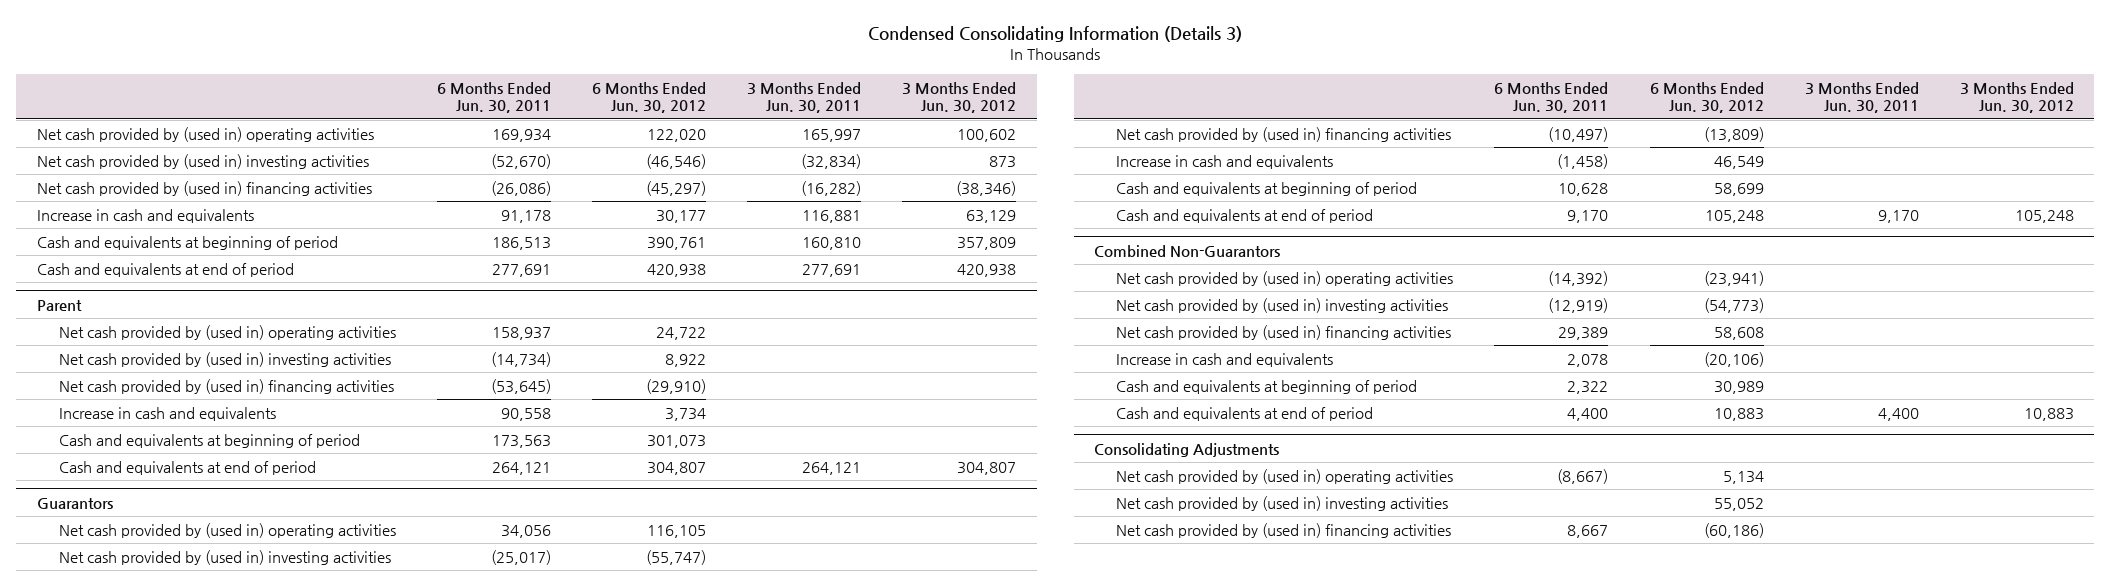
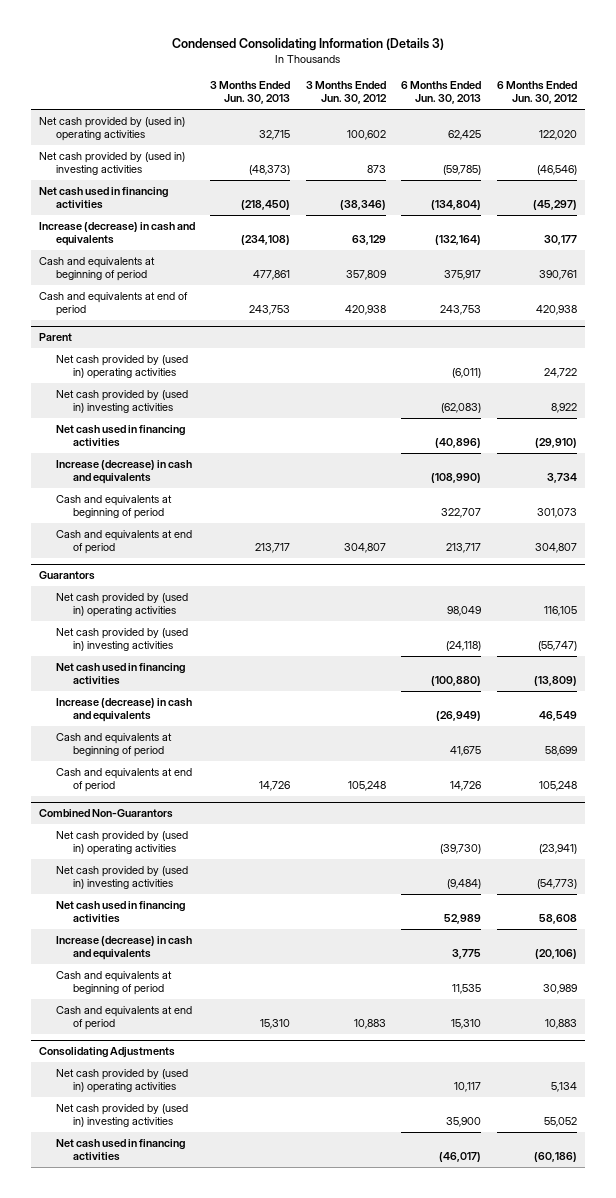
- | 6 Months Ended Jun. 30, 2011 | 6 Months Ended Jun. 30, 2012 | 3 Months Ended Jun. 30, 2011 | 3 Months Ended Jun. 30, 2012
+ | 3 Months Ended Jun. 30, 2013 | 3 Months Ended Jun. 30, 2012 | 6 Months Ended Jun. 30, 2013 | 6 Months Ended Jun. 30, 2012
- Net cash provided by (used in) financing activities | (26,086) | (45,297) | (16,282) | (38,346)
- Increase in cash and equivalents | 91,178 | 30,177 | 116,881 | 63,129
+ Net cash used in financing activities | (218,450) | (38,346) | (134,804) | (45,297)
+ Increase (decrease) in cash and equivalents | (234,108) | 63,129 | (132,164) | 30,177
@ Parent
- Net cash provided by (used in) financing activities | (53,645) | (29,910) | |
- Increase in cash and equivalents | 90,558 | 3,734 | |
+ Net cash used in financing activities | | | (40,896) | (29,910)
+ Increase (decrease) in cash and equivalents | | | (108,990) | 3,734
@ Guarantors
- Net cash provided by (used in) financing activities | (10,497) | (13,809) | |
- Increase in cash and equivalents | (1,458) | 46,549 | |
+ Net cash used in financing activities | | | (100,880) | (13,809)
+ Increase (decrease) in cash and equivalents | | | (26,949) | 46,549
@ Combined Non-Guarantors
- Net cash provided by (used in) financing activities | 29,389 | 58,608 | |
- Increase in cash and equivalents | 2,078 | (20,106) | |
+ Net cash used in financing activities | | | 52,989 | 58,608
+ Increase (decrease) in cash and equivalents | | | 3,775 | (20,106)
@ Consolidating Adjustments
- Net cash provided by (used in) financing activities | 8,667 | (60,186) | |
+ Net cash used in financing activities | | | (46,017) | (60,186)

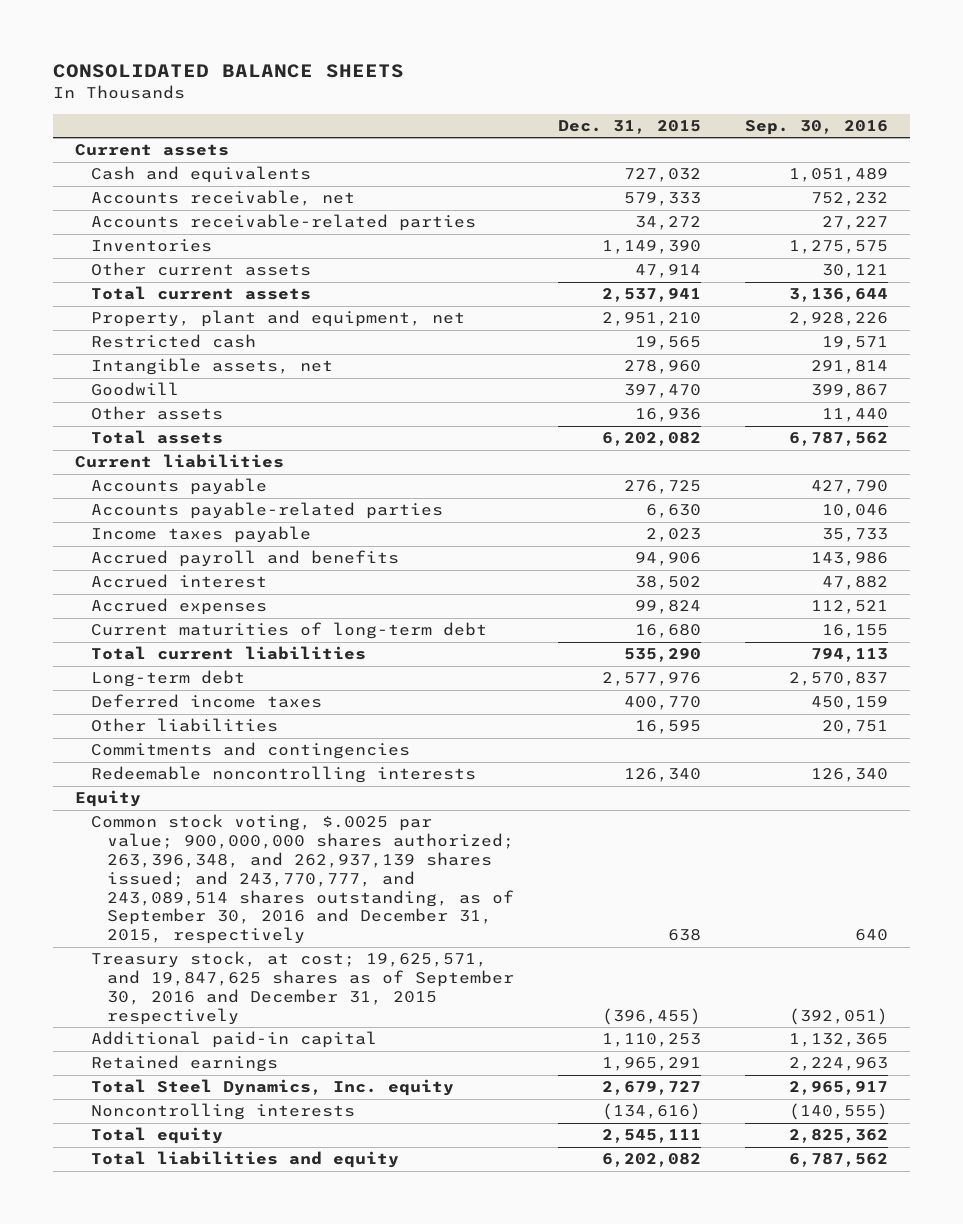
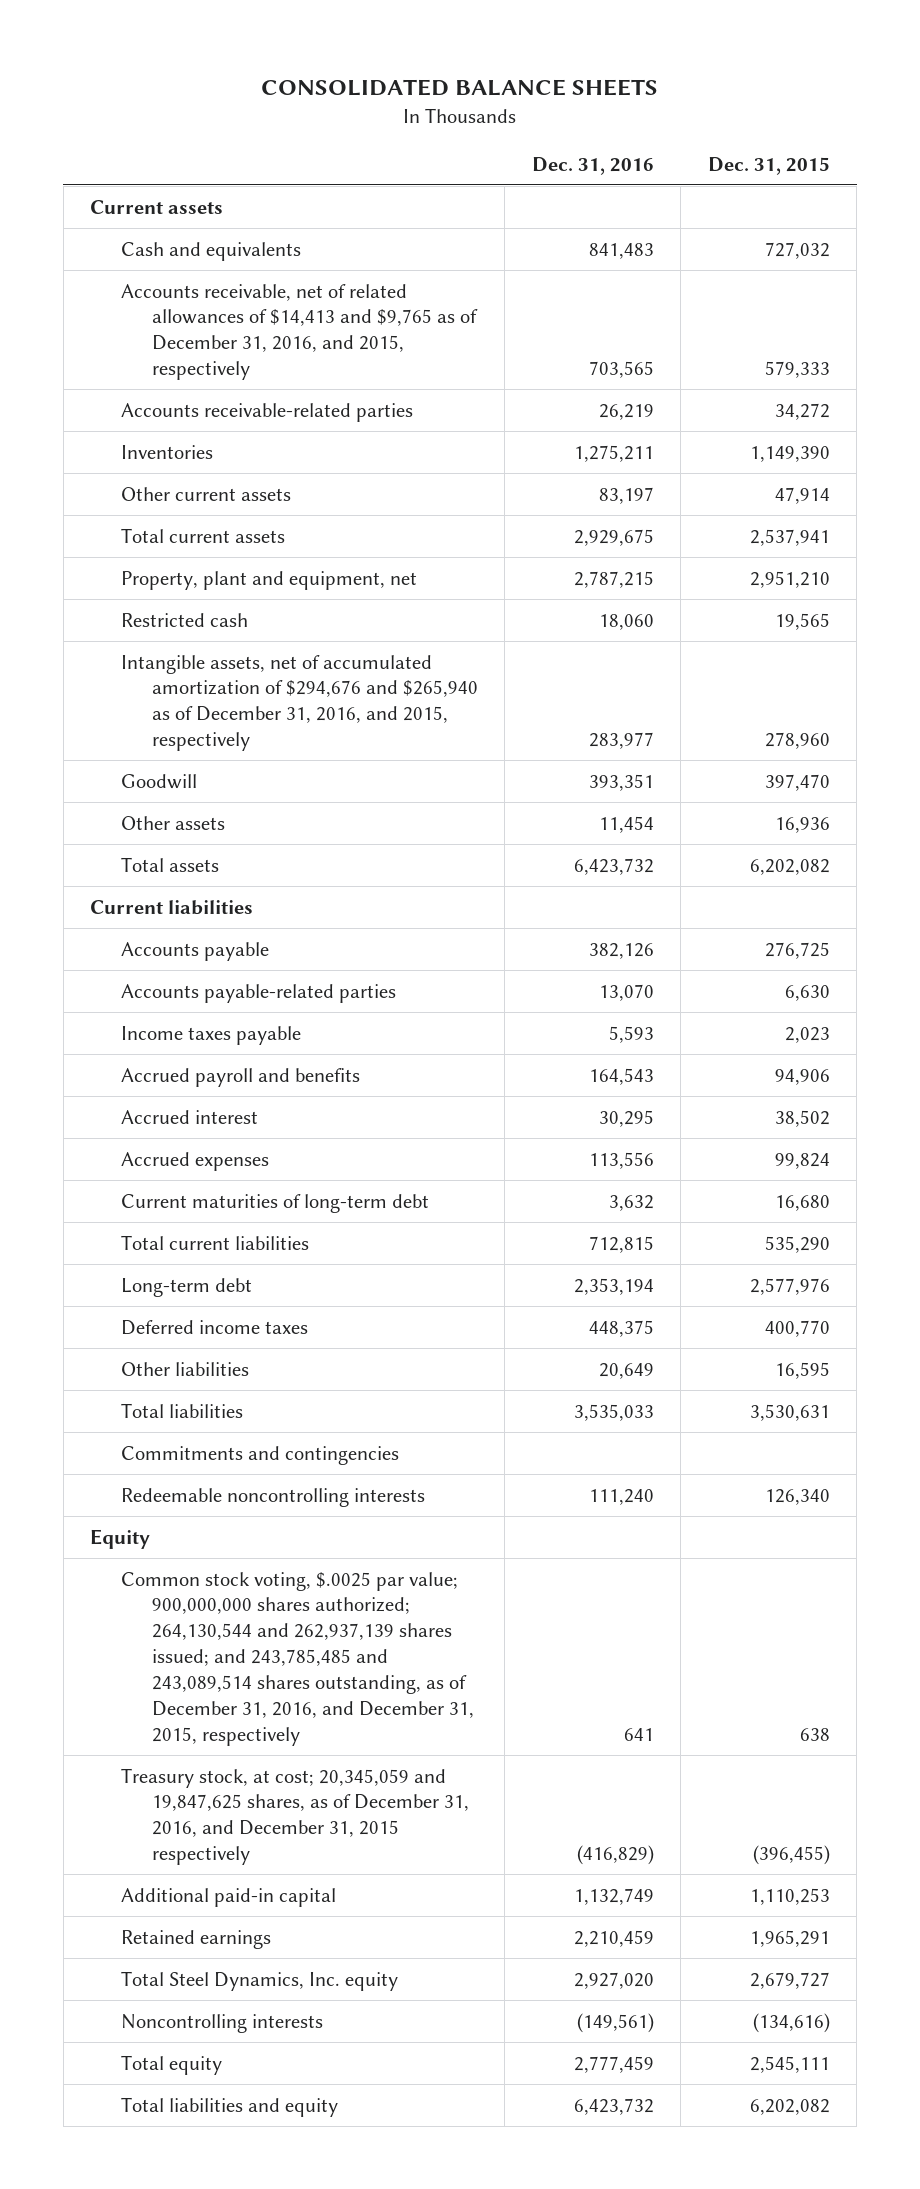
- | Dec. 31, 2015 | Sep. 30, 2016
+ | Dec. 31, 2016 | Dec. 31, 2015
- Accounts receivable, net | 579,333 | 752,232
+ Accounts receivable, net of related allowances of $14,413 and $9,765 as of December 31, 2016, and 2015, respectively | 703,565 | 579,333
- Intangible assets, net | 278,960 | 291,814
+ Intangible assets, net of accumulated amortization of $294,676 and $265,940 as of December 31, 2016, and 2015, respectively | 283,977 | 278,960
+ Total liabilities | 3,535,033 | 3,530,631
- Common stock voting, $.0025 par value; 900,000,000 shares authorized; 263,396,348, and 262,937,139 shares issued; and 243,770,777, and 243,089,514 shares outstanding, as of September 30, 2016 and December 31, 2015, respectively | 638 | 640
- Treasury stock, at cost; 19,625,571, and 19,847,625 shares as of September 30, 2016 and December 31, 2015 respectively | (396,455) | (392,051)
+ Common stock voting, $.0025 par value; 900,000,000 shares authorized; 264,130,544 and 262,937,139 shares issued; and 243,785,485 and 243,089,514 shares outstanding, as of December 31, 2016, and December 31, 2015, respectively | 641 | 638
+ Treasury stock, at cost; 20,345,059 and 19,847,625 shares, as of December 31, 2016, and December 31, 2015 respectively | (416,829) | (396,455)

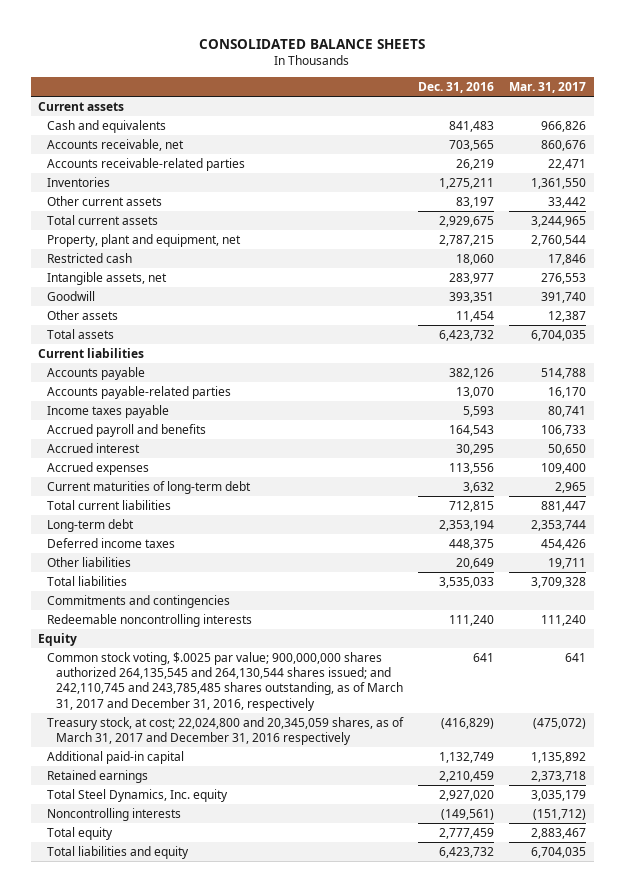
- | Dec. 31, 2016 | Dec. 31, 2015
+ | Dec. 31, 2016 | Mar. 31, 2017
- Accounts receivable, net of related allowances of $14,413 and $9,765 as of December 31, 2016, and 2015, respectively | 703,565 | 579,333
+ Accounts receivable, net | 703,565 | 860,676
- Intangible assets, net of accumulated amortization of $294,676 and $265,940 as of December 31, 2016, and 2015, respectively | 283,977 | 278,960
+ Intangible assets, net | 283,977 | 276,553
- Common stock voting, $.0025 par value; 900,000,000 shares authorized; 264,130,544 and 262,937,139 shares issued; and 243,785,485 and 243,089,514 shares outstanding, as of December 31, 2016, and December 31, 2015, respectively | 641 | 638
- Treasury stock, at cost; 20,345,059 and 19,847,625 shares, as of December 31, 2016, and December 31, 2015 respectively | (416,829) | (396,455)
+ Common stock voting, $.0025 par value; 900,000,000 shares authorized 264,135,545 and 264,130,544 shares issued; and 242,110,745 and 243,785,485 shares outstanding, as of March 31, 2017 and December 31, 2016, respectively | 641 | 641
+ Treasury stock, at cost; 22,024,800 and 20,345,059 shares, as of March 31, 2017 and December 31, 2016 respectively | (416,829) | (475,072)

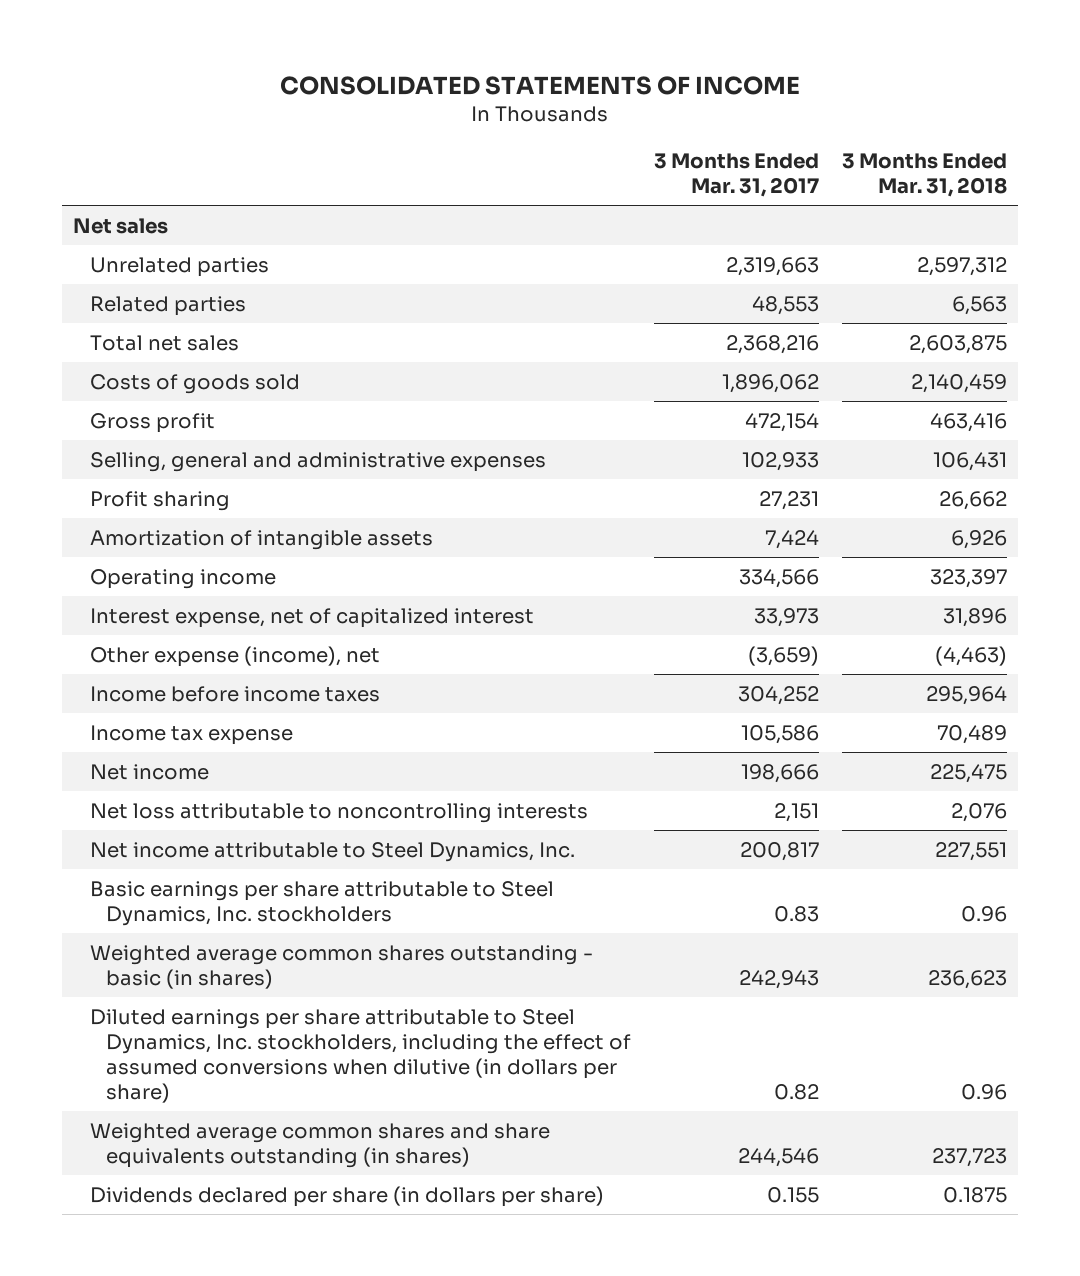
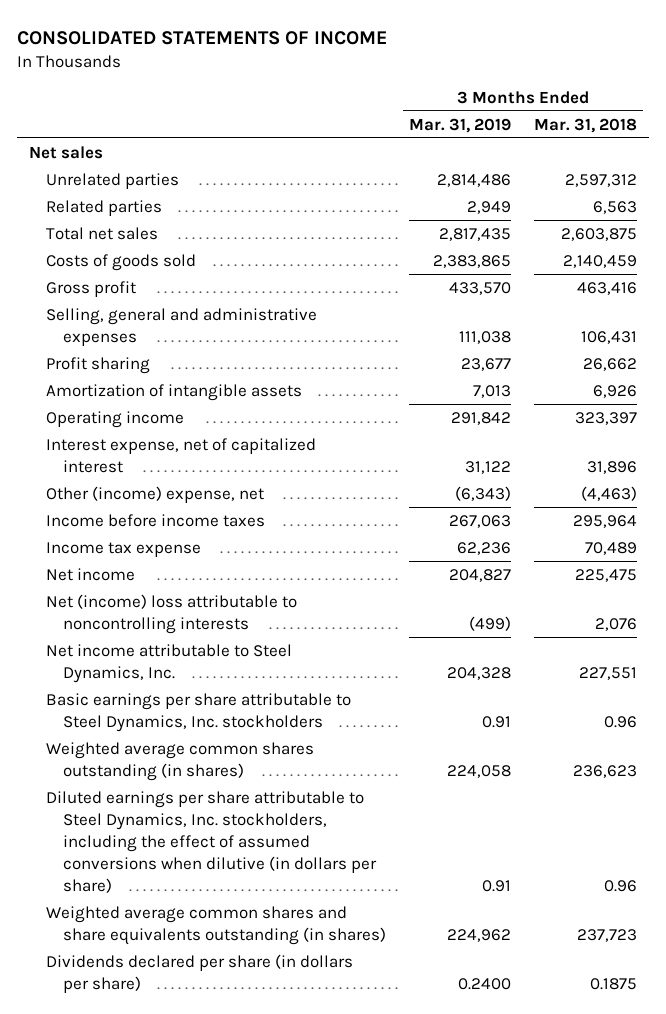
- | 3 Months Ended Mar. 31, 2017 | 3 Months Ended Mar. 31, 2018
+ | 3 Months Ended Mar. 31, 2019 | 3 Months Ended Mar. 31, 2018
- Other expense (income), net | (3,659) | (4,463)
+ Other (income) expense, net | (6,343) | (4,463)
- Net loss attributable to noncontrolling interests | 2,151 | 2,076
+ Net (income) loss attributable to noncontrolling interests | (499) | 2,076
- Weighted average common shares outstanding - basic (in shares) | 242,943 | 236,623
+ Weighted average common shares outstanding (in shares) | 224,058 | 236,623

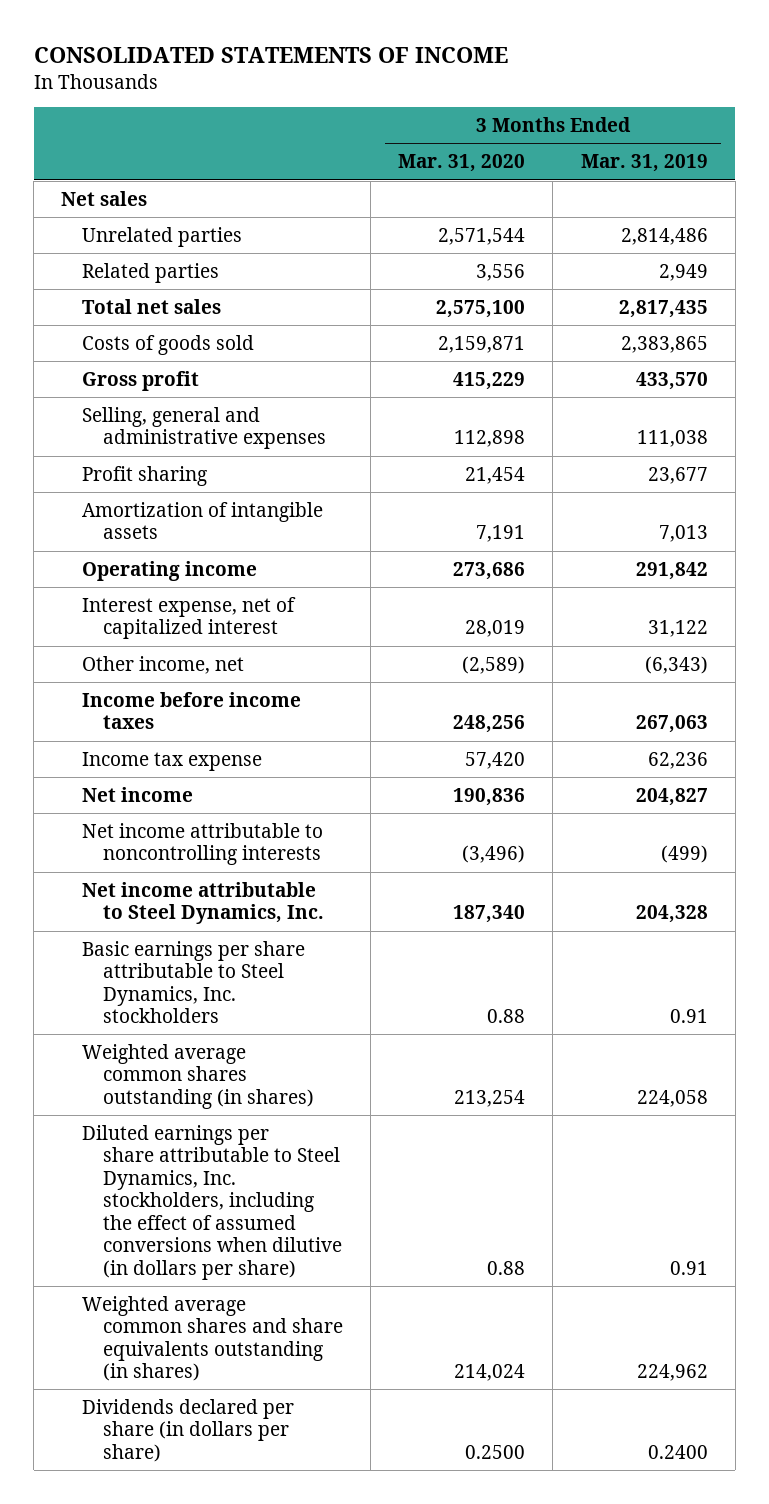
- | 3 Months Ended Mar. 31, 2019 | 3 Months Ended Mar. 31, 2018
+ | 3 Months Ended Mar. 31, 2020 | 3 Months Ended Mar. 31, 2019
- Other (income) expense, net | (6,343) | (4,463)
+ Other income, net | (2,589) | (6,343)
- Net (income) loss attributable to noncontrolling interests | (499) | 2,076
+ Net income attributable to noncontrolling interests | (3,496) | (499)

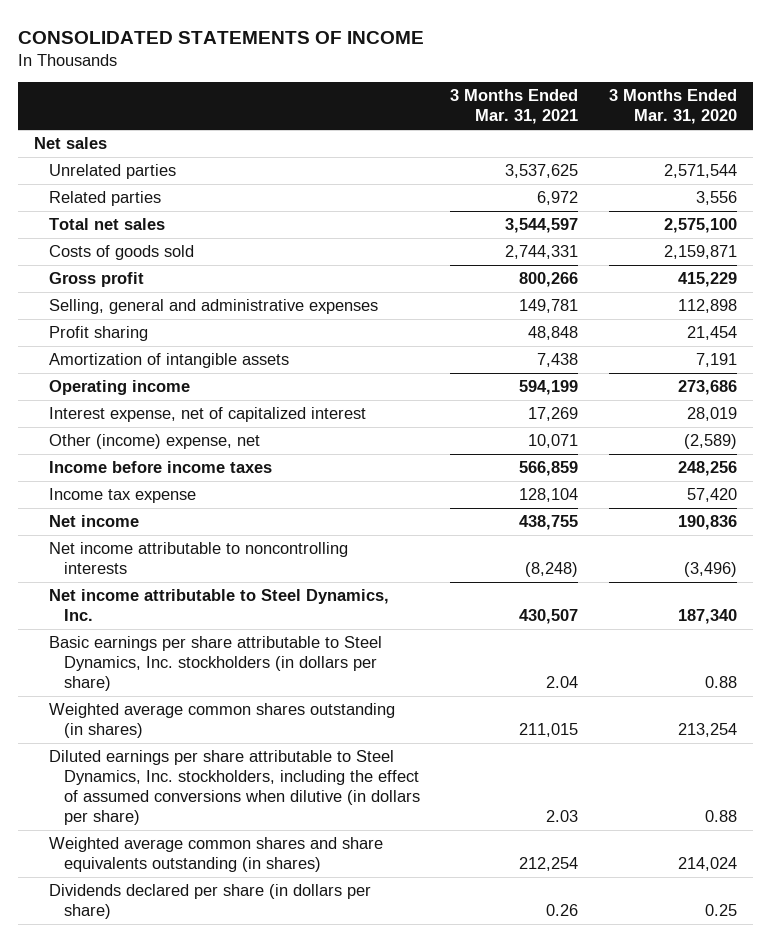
- | 3 Months Ended Mar. 31, 2020 | 3 Months Ended Mar. 31, 2019
+ | 3 Months Ended Mar. 31, 2021 | 3 Months Ended Mar. 31, 2020
- Other income, net | (2,589) | (6,343)
+ Other (income) expense, net | 10,071 | (2,589)
- Basic earnings per share attributable to Steel Dynamics, Inc. stockholders | 0.88 | 0.91
+ Basic earnings per share attributable to Steel Dynamics, Inc. stockholders (in dollars per share) | 2.04 | 0.88
- Dividends declared per share (in dollars per share) | 0.2500 | 0.2400
+ Dividends declared per share (in dollars per share) | 0.26 | 0.25

